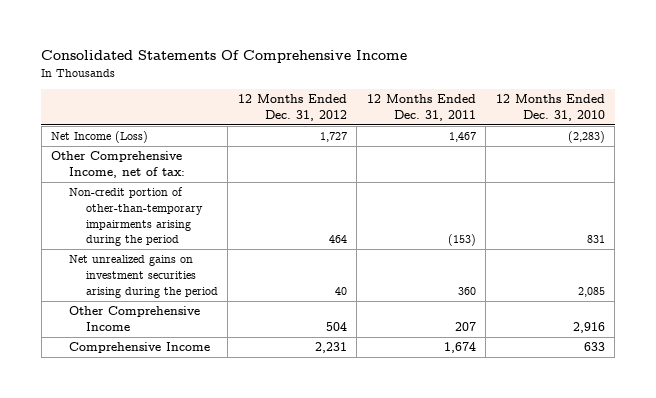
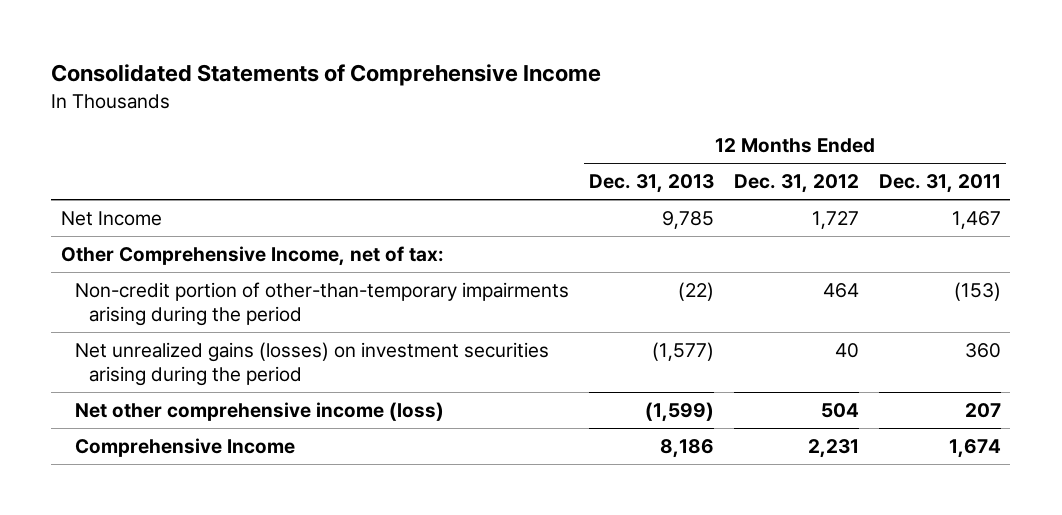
- Consolidated Statements Of Comprehensive Income
+ Consolidated Statements of Comprehensive Income
- | 12 Months Ended Dec. 31, 2012 | 12 Months Ended Dec. 31, 2011 | 12 Months Ended Dec. 31, 2010
+ | 12 Months Ended Dec. 31, 2013 | 12 Months Ended Dec. 31, 2012 | 12 Months Ended Dec. 31, 2011
- Net Income (Loss) | 1,727 | 1,467 | (2,283)
+ Net Income | 9,785 | 1,727 | 1,467
- Net unrealized gains on investment securities arising during the period | 40 | 360 | 2,085
- Other Comprehensive Income | 504 | 207 | 2,916
+ Net unrealized gains (losses) on investment securities arising during the period | (1,577) | 40 | 360
+ Net other comprehensive income (loss) | (1,599) | 504 | 207

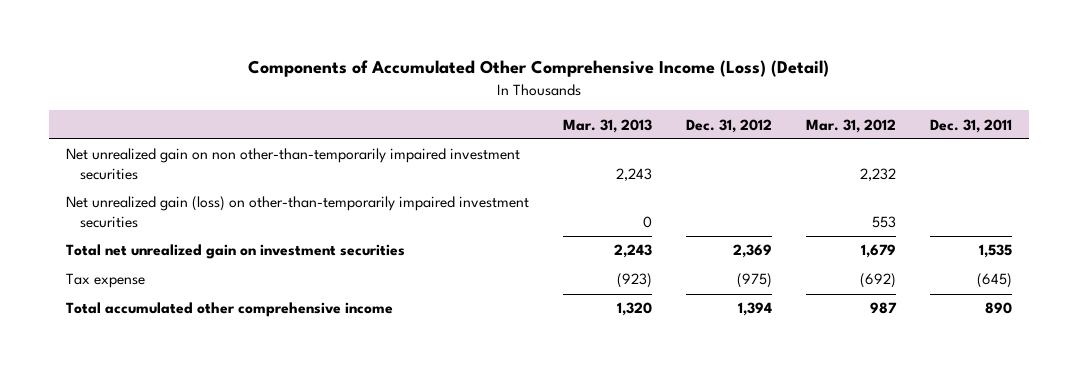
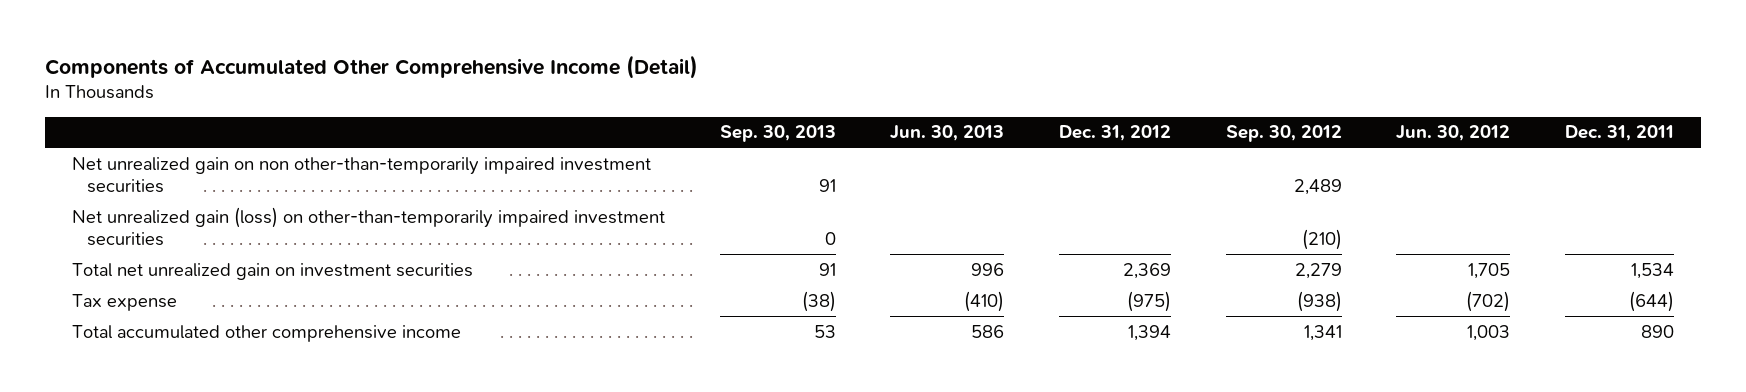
- Components of Accumulated Other Comprehensive Income (Loss) (Detail)
+ Components of Accumulated Other Comprehensive Income (Detail)
- | Mar. 31, 2013 | Dec. 31, 2012 | Mar. 31, 2012 | Dec. 31, 2011
+ | Sep. 30, 2013 | Jun. 30, 2013 | Dec. 31, 2012 | Sep. 30, 2012 | Jun. 30, 2012 | Dec. 31, 2011
- Total net unrealized gain on investment securities | 2,243 | 2,369 | 1,679 | 1,535
- Tax expense | (923) | (975) | (692) | (645)
+ Total net unrealized gain on investment securities | 91 | 996 | 2,369 | 2,279 | 1,705 | 1,534
+ Tax expense | (38) | (410) | (975) | (938) | (702) | (644)

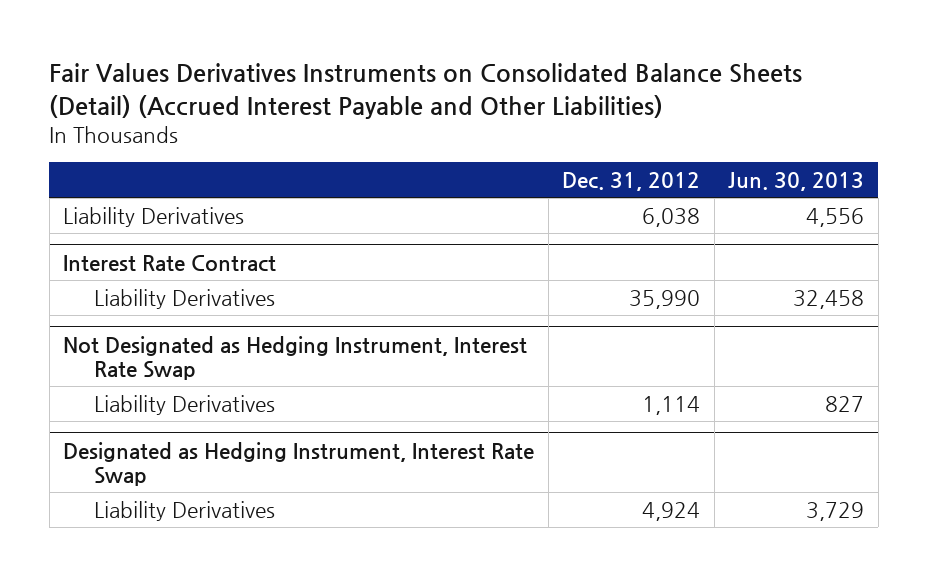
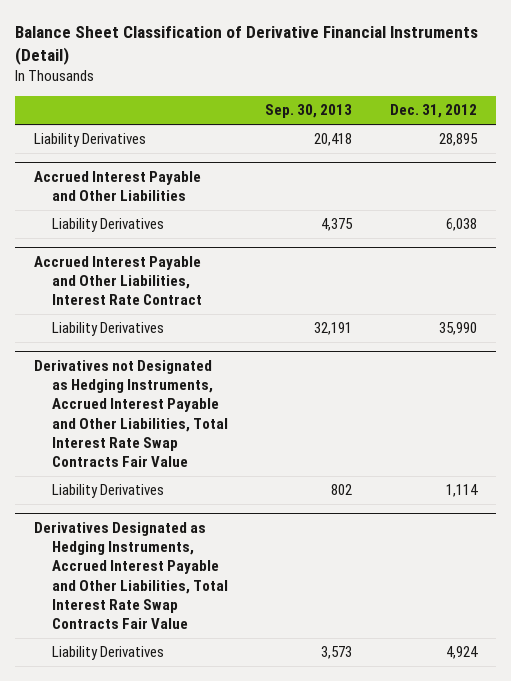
- Fair Values Derivatives Instruments on Consolidated Balance Sheets (Detail) (Accrued Interest Payable and Other Liabilities)
+ Balance Sheet Classification of Derivative Financial Instruments (Detail)
- | Dec. 31, 2012 | Jun. 30, 2013
+ | Sep. 30, 2013 | Dec. 31, 2012
+ Liability Derivatives | 20,418 | 28,895
+ Accrued Interest Payable and Other Liabilities
- Interest Rate Contract
+ Accrued Interest Payable and Other Liabilities, Interest Rate Contract
- Not Designated as Hedging Instrument, Interest Rate Swap
+ Derivatives not Designated as Hedging Instruments, Accrued Interest Payable and Other Liabilities, Total Interest Rate Swap Contracts Fair Value
- Designated as Hedging Instrument, Interest Rate Swap
+ Derivatives Designated as Hedging Instruments, Accrued Interest Payable and Other Liabilities, Total Interest Rate Swap Contracts Fair Value

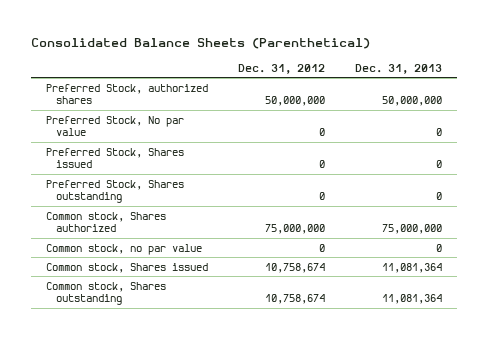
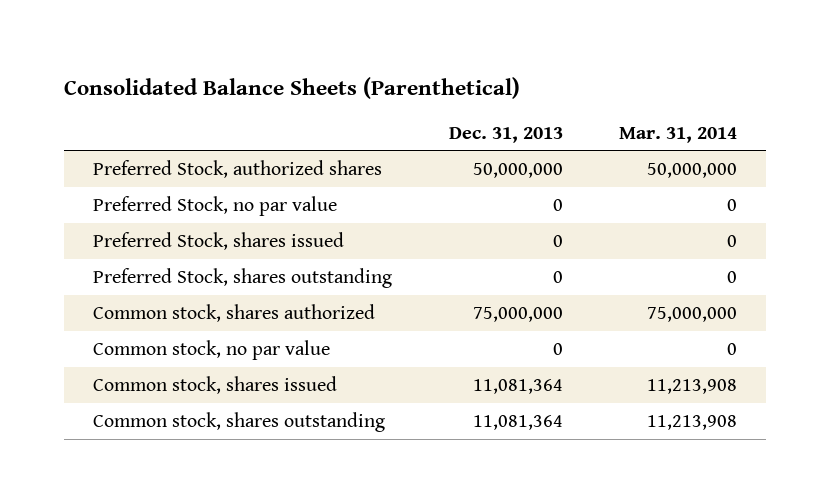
- | Dec. 31, 2012 | Dec. 31, 2013
+ | Dec. 31, 2013 | Mar. 31, 2014
- Preferred Stock, No par value | 0 | 0
- Preferred Stock, Shares issued | 0 | 0
- Preferred Stock, Shares outstanding | 0 | 0
- Common stock, Shares authorized | 75,000,000 | 75,000,000
+ Preferred Stock, no par value | 0 | 0
+ Preferred Stock, shares issued | 0 | 0
+ Preferred Stock, shares outstanding | 0 | 0
+ Common stock, shares authorized | 75,000,000 | 75,000,000
- Common stock, Shares issued | 10,758,674 | 11,081,364
- Common stock, Shares outstanding | 10,758,674 | 11,081,364
+ Common stock, shares issued | 11,081,364 | 11,213,908
+ Common stock, shares outstanding | 11,081,364 | 11,213,908

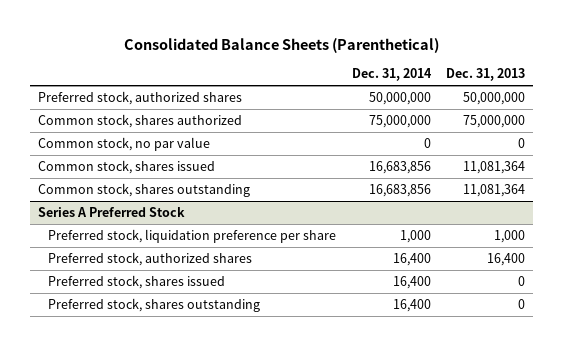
- | Dec. 31, 2013 | Mar. 31, 2014
+ | Dec. 31, 2014 | Dec. 31, 2013
- Preferred Stock, authorized shares | 50,000,000 | 50,000,000
- Preferred Stock, no par value | 0 | 0
- Preferred Stock, shares issued | 0 | 0
- Preferred Stock, shares outstanding | 0 | 0
+ Preferred stock, authorized shares | 50,000,000 | 50,000,000
+ Series A Preferred Stock
+ Preferred stock, liquidation preference per share | 1,000 | 1,000
+ Preferred stock, authorized shares | 16,400 | 16,400
+ Preferred stock, shares issued | 16,400 | 0
+ Preferred stock, shares outstanding | 16,400 | 0

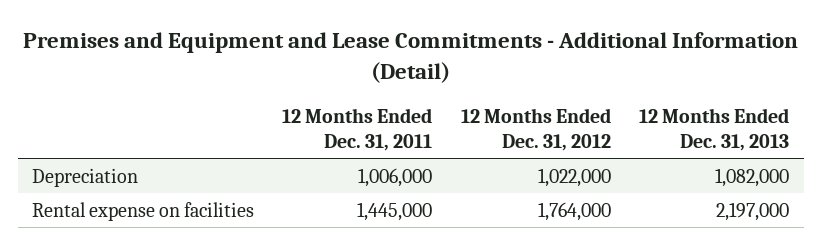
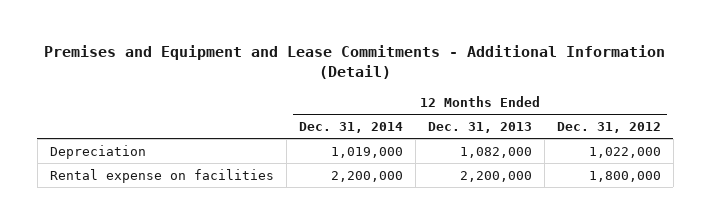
- | 12 Months Ended Dec. 31, 2011 | 12 Months Ended Dec. 31, 2012 | 12 Months Ended Dec. 31, 2013
+ | 12 Months Ended Dec. 31, 2014 | 12 Months Ended Dec. 31, 2013 | 12 Months Ended Dec. 31, 2012
- Rental expense on facilities | 1,445,000 | 1,764,000 | 2,197,000
+ Rental expense on facilities | 2,200,000 | 2,200,000 | 1,800,000

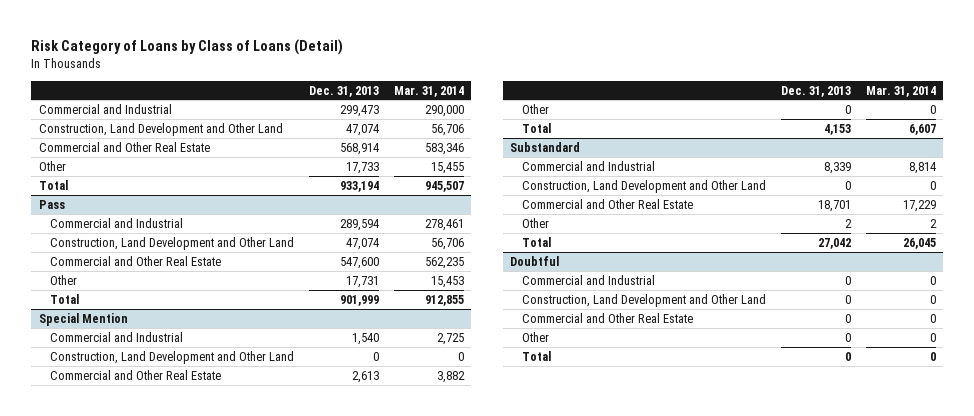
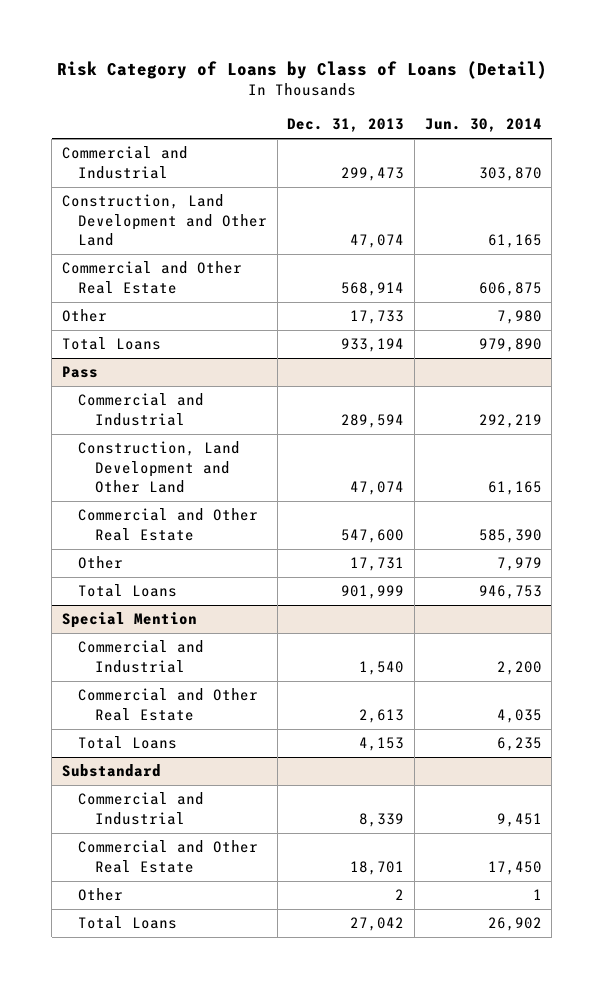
- | Dec. 31, 2013 | Mar. 31, 2014
+ | Dec. 31, 2013 | Jun. 30, 2014
- Total | 933,194 | 945,507
+ Total Loans | 933,194 | 979,890
@ Pass
- Total | 901,999 | 912,855
+ Total Loans | 901,999 | 946,753
@ Special Mention
- Construction, Land Development and Other Land | 0 | 0
- Other | 0 | 0
- Total | 4,153 | 6,607
+ Total Loans | 4,153 | 6,235
@ Substandard
- Construction, Land Development and Other Land | 0 | 0
- Total | 27,042 | 26,045
- Doubtful
- Commercial and Industrial | 0 | 0
- Construction, Land Development and Other Land | 0 | 0
- Commercial and Other Real Estate | 0 | 0
- Other | 0 | 0
- Total | 0 | 0
@ Substandard
+ Total Loans | 27,042 | 26,902

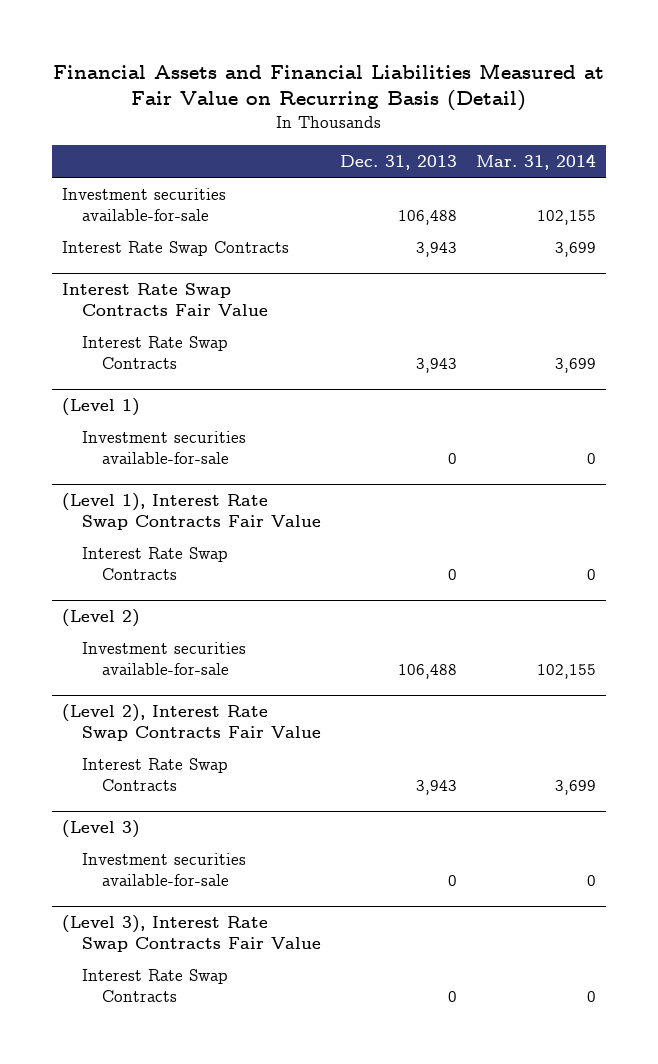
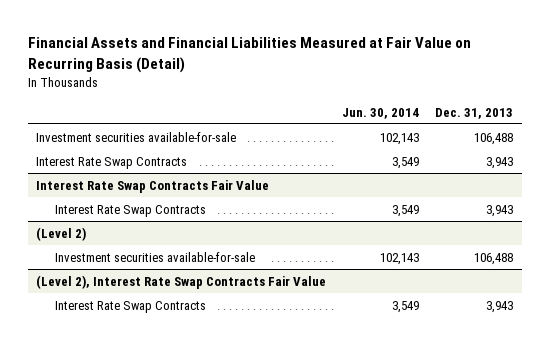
- | Dec. 31, 2013 | Mar. 31, 2014
+ | Jun. 30, 2014 | Dec. 31, 2013
- (Level 1)
- Investment securities available-for-sale | 0 | 0
- (Level 1), Interest Rate Swap Contracts Fair Value
- Interest Rate Swap Contracts | 0 | 0
- (Level 3)
- Investment securities available-for-sale | 0 | 0
- (Level 3), Interest Rate Swap Contracts Fair Value
- Interest Rate Swap Contracts | 0 | 0

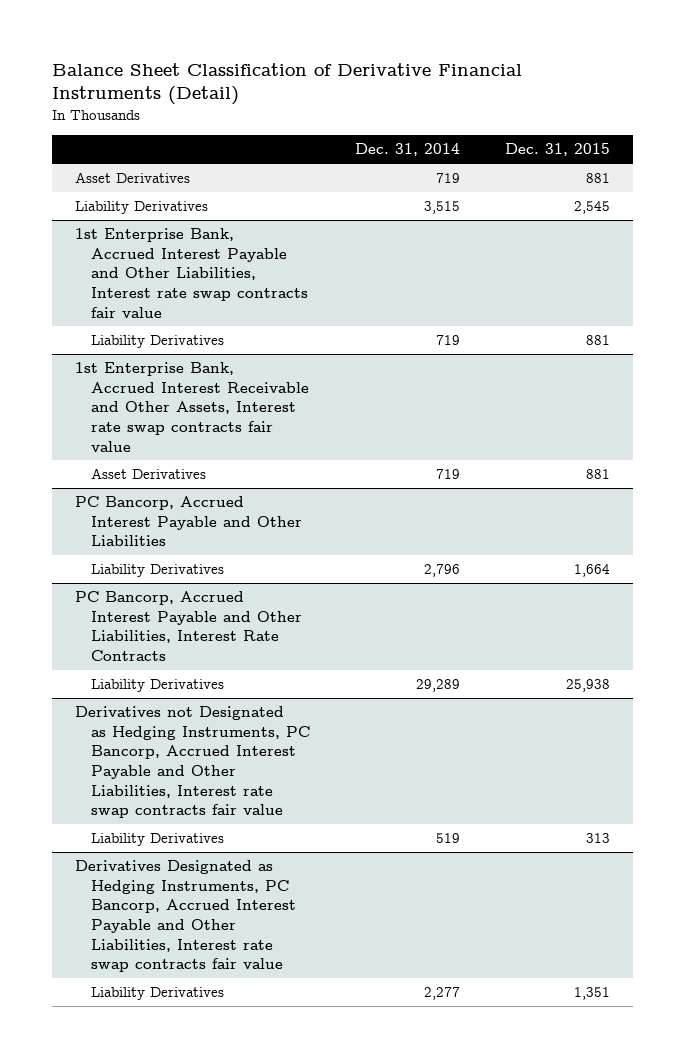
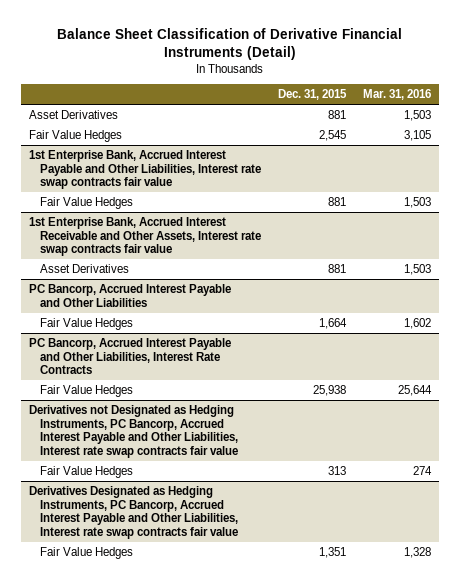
- | Dec. 31, 2014 | Dec. 31, 2015
+ | Dec. 31, 2015 | Mar. 31, 2016
- Liability Derivatives | 3,515 | 2,545
+ Fair Value Hedges | 2,545 | 3,105
@ 1st Enterprise Bank, Accrued Interest Payable and Other Liabilities, Interest rate swap contracts fair value
- Liability Derivatives | 719 | 881
+ Fair Value Hedges | 881 | 1,503
@ PC Bancorp, Accrued Interest Payable and Other Liabilities
- Liability Derivatives | 2,796 | 1,664
+ Fair Value Hedges | 1,664 | 1,602
@ PC Bancorp, Accrued Interest Payable and Other Liabilities, Interest Rate Contracts
- Liability Derivatives | 29,289 | 25,938
+ Fair Value Hedges | 25,938 | 25,644
@ Derivatives not Designated as Hedging Instruments, PC Bancorp, Accrued Interest Payable and Other Liabilities, Interest rate swap contracts fair value
- Liability Derivatives | 519 | 313
+ Fair Value Hedges | 313 | 274
@ Derivatives Designated as Hedging Instruments, PC Bancorp, Accrued Interest Payable and Other Liabilities, Interest rate swap contracts fair value
- Liability Derivatives | 2,277 | 1,351
+ Fair Value Hedges | 1,351 | 1,328

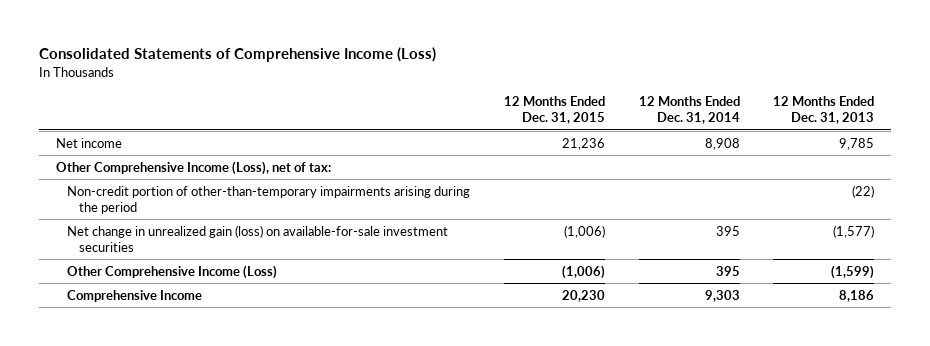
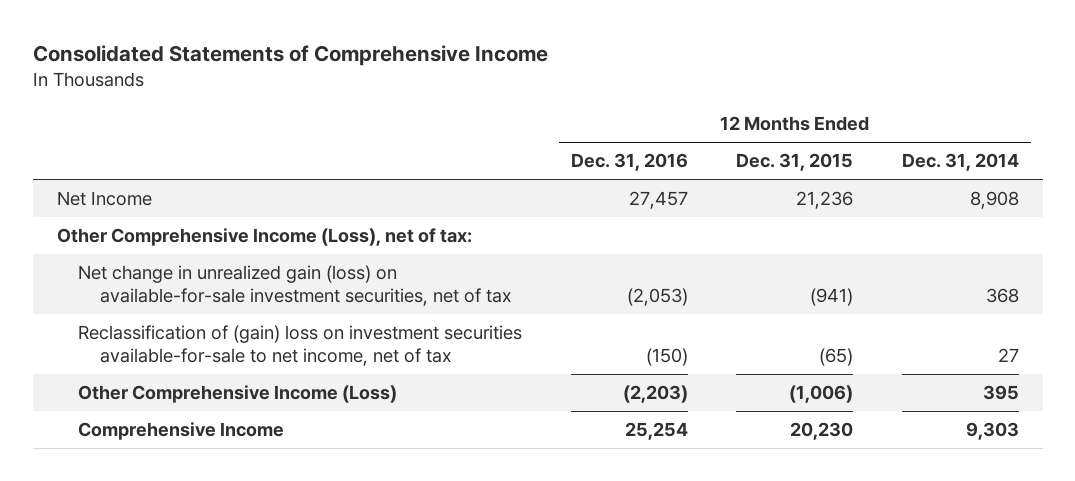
- Consolidated Statements of Comprehensive Income (Loss)
+ Consolidated Statements of Comprehensive Income
- | 12 Months Ended Dec. 31, 2015 | 12 Months Ended Dec. 31, 2014 | 12 Months Ended Dec. 31, 2013
+ | 12 Months Ended Dec. 31, 2016 | 12 Months Ended Dec. 31, 2015 | 12 Months Ended Dec. 31, 2014
- Net income | 21,236 | 8,908 | 9,785
+ Net Income | 27,457 | 21,236 | 8,908
- Non-credit portion of other-than-temporary impairments arising during the period | | | (22)
- Net change in unrealized gain (loss) on available-for-sale investment securities | (1,006) | 395 | (1,577)
+ Net change in unrealized gain (loss) on available-for-sale investment securities, net of tax | (2,053) | (941) | 368
+ Reclassification of (gain) loss on investment securities available-for-sale to net income, net of tax | (150) | (65) | 27

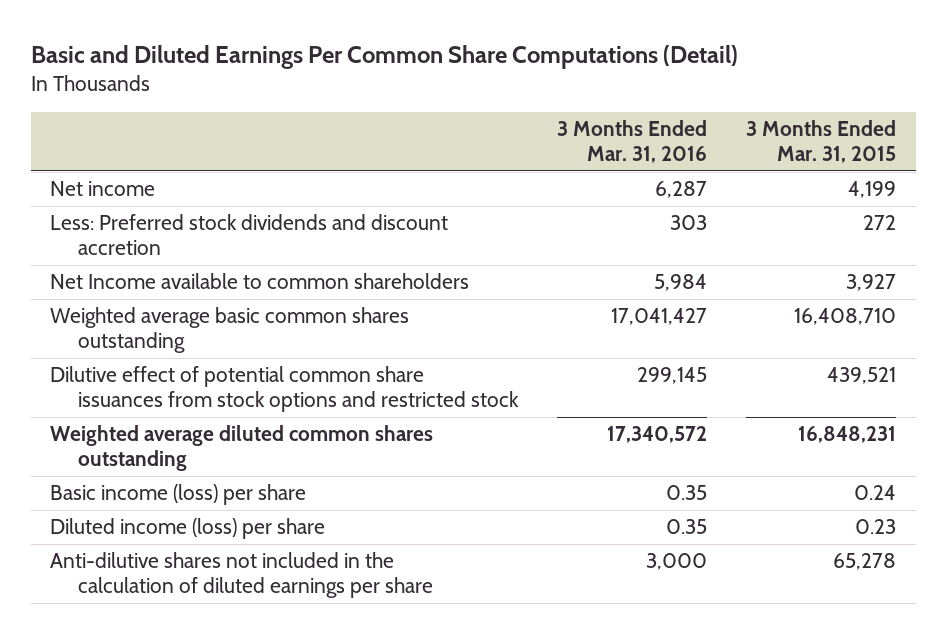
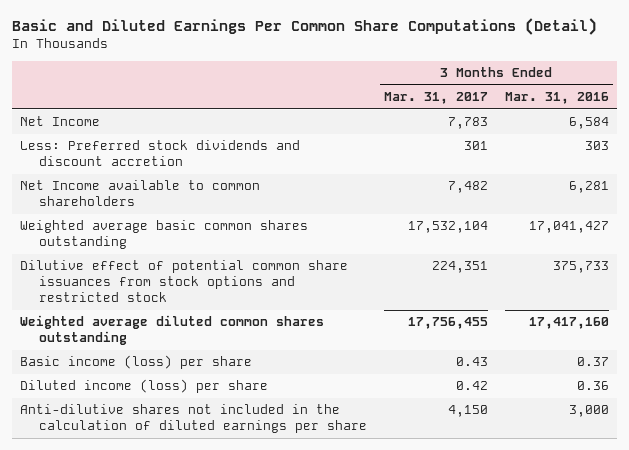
- | 3 Months Ended Mar. 31, 2016 | 3 Months Ended Mar. 31, 2015
+ | 3 Months Ended Mar. 31, 2017 | 3 Months Ended Mar. 31, 2016
- Net income | 6,287 | 4,199
+ Net Income | 7,783 | 6,584
- Net Income available to common shareholders | 5,984 | 3,927
+ Net Income available to common shareholders | 7,482 | 6,281
- Dilutive effect of potential common share issuances from stock options and restricted stock | 299,145 | 439,521
- Weighted average diluted common shares outstanding | 17,340,572 | 16,848,231
- Basic income (loss) per share | 0.35 | 0.24
- Diluted income (loss) per share | 0.35 | 0.23
+ Dilutive effect of potential common share issuances from stock options and restricted stock | 224,351 | 375,733
+ Weighted average diluted common shares outstanding | 17,756,455 | 17,417,160
+ Basic income (loss) per share | 0.43 | 0.37
+ Diluted income (loss) per share | 0.42 | 0.36

